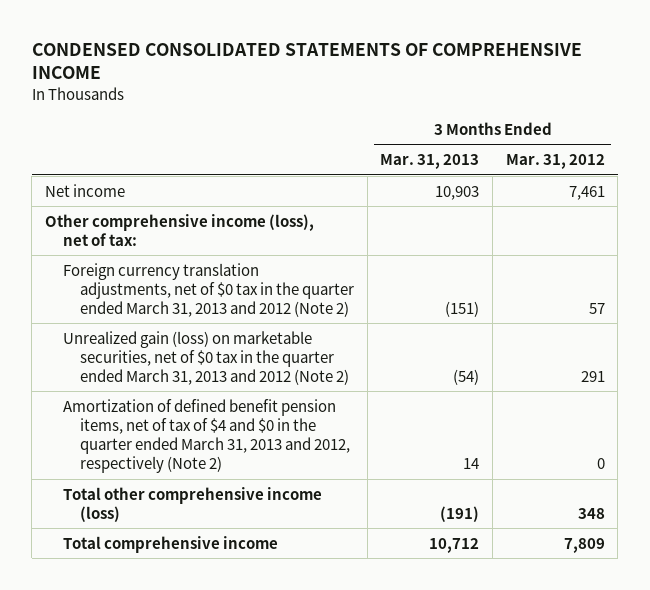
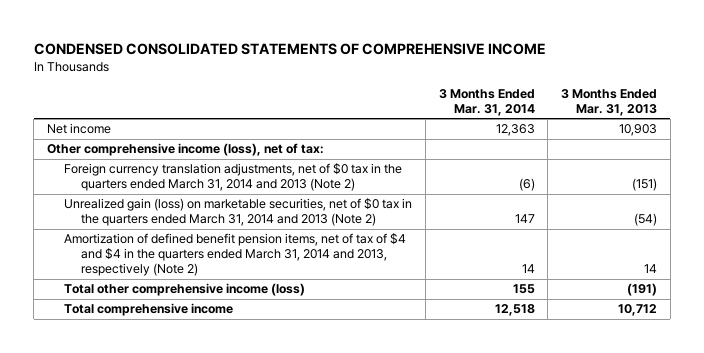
- | 3 Months Ended Mar. 31, 2013 | 3 Months Ended Mar. 31, 2012
+ | 3 Months Ended Mar. 31, 2014 | 3 Months Ended Mar. 31, 2013
- Foreign currency translation adjustments, net of $0 tax in the quarter ended March 31, 2013 and 2012 (Note 2) | (151) | 57
- Unrealized gain (loss) on marketable securities, net of $0 tax in the quarter ended March 31, 2013 and 2012 (Note 2) | (54) | 291
- Amortization of defined benefit pension items, net of tax of $4 and $0 in the quarter ended March 31, 2013 and 2012, respectively (Note 2) | 14 | 0
+ Foreign currency translation adjustments, net of $0 tax in the quarters ended March 31, 2014 and 2013 (Note 2) | (6) | (151)
+ Unrealized gain (loss) on marketable securities, net of $0 tax in the quarters ended March 31, 2014 and 2013 (Note 2) | 147 | (54)
+ Amortization of defined benefit pension items, net of tax of $4 and $4 in the quarters ended March 31, 2014 and 2013, respectively (Note 2) | 14 | 14

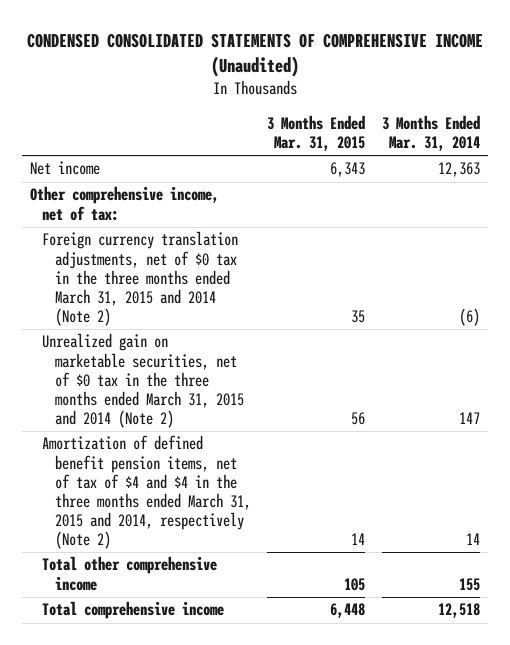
- CONDENSED CONSOLIDATED STATEMENTS OF COMPREHENSIVE INCOME
+ CONDENSED CONSOLIDATED STATEMENTS OF COMPREHENSIVE INCOME (Unaudited)
- | 3 Months Ended Mar. 31, 2014 | 3 Months Ended Mar. 31, 2013
+ | 3 Months Ended Mar. 31, 2015 | 3 Months Ended Mar. 31, 2014
- Other comprehensive income (loss), net of tax:
- Foreign currency translation adjustments, net of $0 tax in the quarters ended March 31, 2014 and 2013 (Note 2) | (6) | (151)
- Unrealized gain (loss) on marketable securities, net of $0 tax in the quarters ended March 31, 2014 and 2013 (Note 2) | 147 | (54)
- Amortization of defined benefit pension items, net of tax of $4 and $4 in the quarters ended March 31, 2014 and 2013, respectively (Note 2) | 14 | 14
- Total other comprehensive income (loss) | 155 | (191)
+ Other comprehensive income, net of tax:
+ Foreign currency translation adjustments, net of $0 tax in the three months ended March 31, 2015 and 2014 (Note 2) | 35 | (6)
+ Unrealized gain on marketable securities, net of $0 tax in the three months ended March 31, 2015 and 2014 (Note 2) | 56 | 147
+ Amortization of defined benefit pension items, net of tax of $4 and $4 in the three months ended March 31, 2015 and 2014, respectively (Note 2) | 14 | 14
+ Total other comprehensive income | 105 | 155

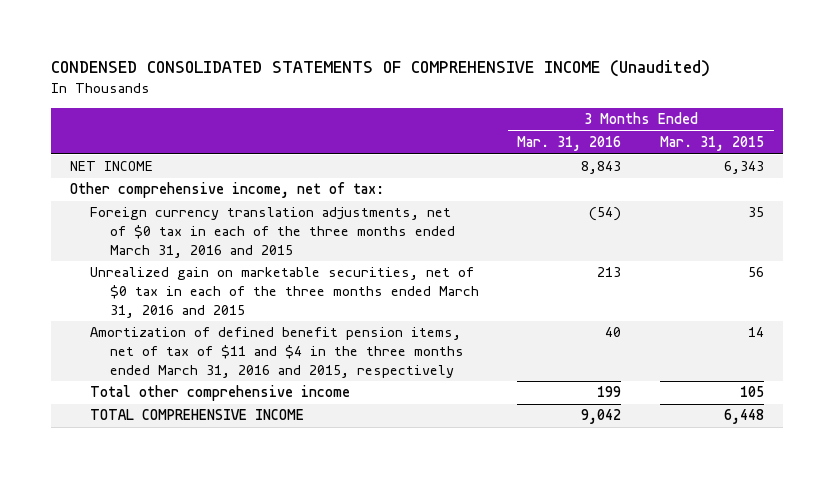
- | 3 Months Ended Mar. 31, 2015 | 3 Months Ended Mar. 31, 2014
+ | 3 Months Ended Mar. 31, 2016 | 3 Months Ended Mar. 31, 2015
- Net income | 6,343 | 12,363
+ NET INCOME | 8,843 | 6,343
- Foreign currency translation adjustments, net of $0 tax in the three months ended March 31, 2015 and 2014 (Note 2) | 35 | (6)
- Unrealized gain on marketable securities, net of $0 tax in the three months ended March 31, 2015 and 2014 (Note 2) | 56 | 147
- Amortization of defined benefit pension items, net of tax of $4 and $4 in the three months ended March 31, 2015 and 2014, respectively (Note 2) | 14 | 14
+ Foreign currency translation adjustments, net of $0 tax in each of the three months ended March 31, 2016 and 2015 | (54) | 35
+ Unrealized gain on marketable securities, net of $0 tax in each of the three months ended March 31, 2016 and 2015 | 213 | 56
+ Amortization of defined benefit pension items, net of tax of $11 and $4 in the three months ended March 31, 2016 and 2015, respectively | 40 | 14
- Total comprehensive income | 6,448 | 12,518
+ TOTAL COMPREHENSIVE INCOME | 9,042 | 6,448

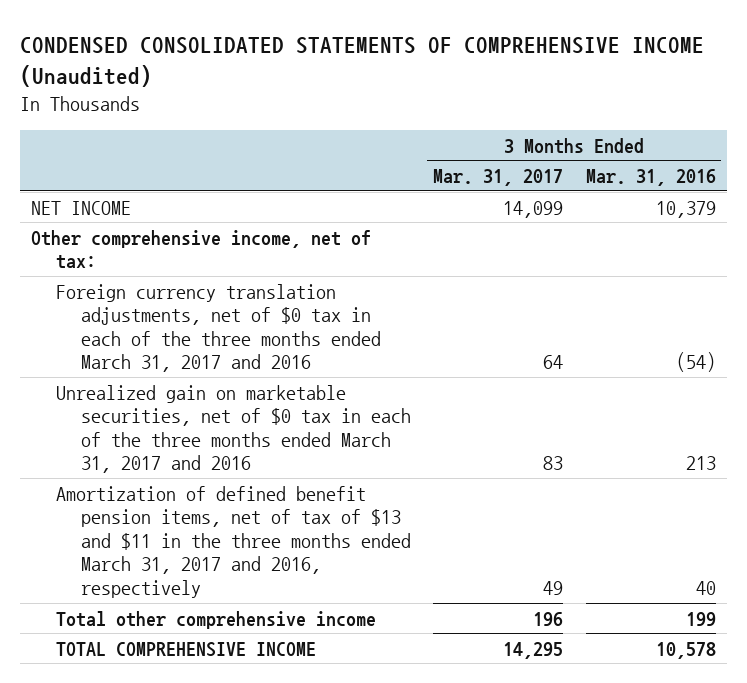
- | 3 Months Ended Mar. 31, 2016 | 3 Months Ended Mar. 31, 2015
+ | 3 Months Ended Mar. 31, 2017 | 3 Months Ended Mar. 31, 2016
- NET INCOME | 8,843 | 6,343
+ NET INCOME | 14,099 | 10,379
- Foreign currency translation adjustments, net of $0 tax in each of the three months ended March 31, 2016 and 2015 | (54) | 35
- Unrealized gain on marketable securities, net of $0 tax in each of the three months ended March 31, 2016 and 2015 | 213 | 56
- Amortization of defined benefit pension items, net of tax of $11 and $4 in the three months ended March 31, 2016 and 2015, respectively | 40 | 14
+ Foreign currency translation adjustments, net of $0 tax in each of the three months ended March 31, 2017 and 2016 | 64 | (54)
+ Unrealized gain on marketable securities, net of $0 tax in each of the three months ended March 31, 2017 and 2016 | 83 | 213
+ Amortization of defined benefit pension items, net of tax of $13 and $11 in the three months ended March 31, 2017 and 2016, respectively | 49 | 40
- TOTAL COMPREHENSIVE INCOME | 9,042 | 6,448
+ TOTAL COMPREHENSIVE INCOME | 14,295 | 10,578

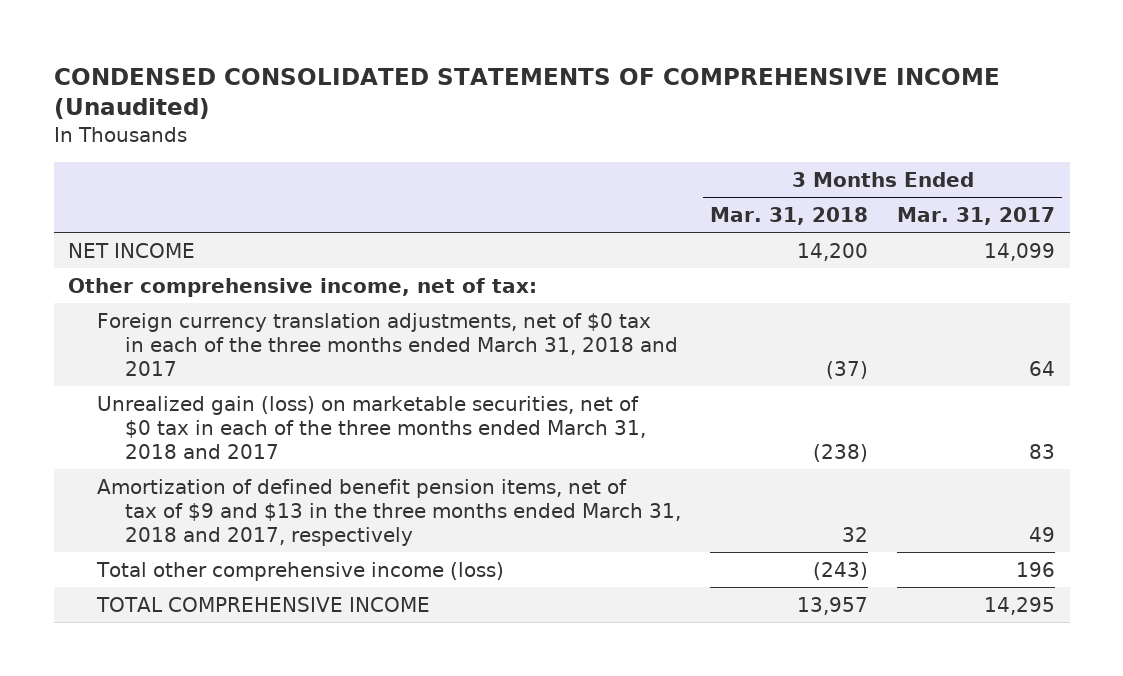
- | 3 Months Ended Mar. 31, 2017 | 3 Months Ended Mar. 31, 2016
+ | 3 Months Ended Mar. 31, 2018 | 3 Months Ended Mar. 31, 2017
- Foreign currency translation adjustments, net of $0 tax in each of the three months ended March 31, 2017 and 2016 | 64 | (54)
- Unrealized gain on marketable securities, net of $0 tax in each of the three months ended March 31, 2017 and 2016 | 83 | 213
- Amortization of defined benefit pension items, net of tax of $13 and $11 in the three months ended March 31, 2017 and 2016, respectively | 49 | 40
- Total other comprehensive income | 196 | 199
+ Foreign currency translation adjustments, net of $0 tax in each of the three months ended March 31, 2018 and 2017 | (37) | 64
+ Unrealized gain (loss) on marketable securities, net of $0 tax in each of the three months ended March 31, 2018 and 2017 | (238) | 83
+ Amortization of defined benefit pension items, net of tax of $9 and $13 in the three months ended March 31, 2018 and 2017, respectively | 32 | 49
+ Total other comprehensive income (loss) | (243) | 196

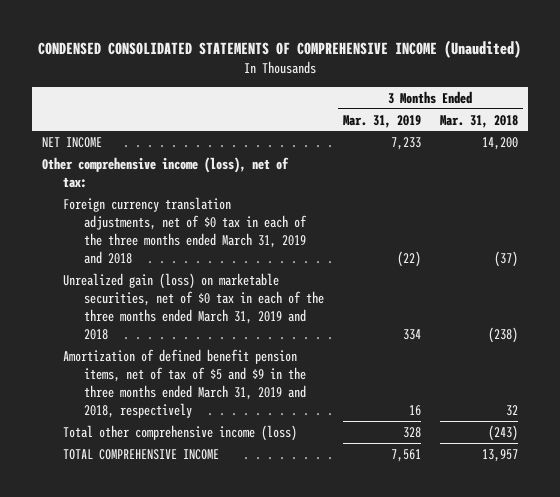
- | 3 Months Ended Mar. 31, 2018 | 3 Months Ended Mar. 31, 2017
+ | 3 Months Ended Mar. 31, 2019 | 3 Months Ended Mar. 31, 2018
- Other comprehensive income, net of tax:
- Foreign currency translation adjustments, net of $0 tax in each of the three months ended March 31, 2018 and 2017 | (37) | 64
- Unrealized gain (loss) on marketable securities, net of $0 tax in each of the three months ended March 31, 2018 and 2017 | (238) | 83
- Amortization of defined benefit pension items, net of tax of $9 and $13 in the three months ended March 31, 2018 and 2017, respectively | 32 | 49
+ Other comprehensive income (loss), net of tax:
+ Foreign currency translation adjustments, net of $0 tax in each of the three months ended March 31, 2019 and 2018 | (22) | (37)
+ Unrealized gain (loss) on marketable securities, net of $0 tax in each of the three months ended March 31, 2019 and 2018 | 334 | (238)
+ Amortization of defined benefit pension items, net of tax of $5 and $9 in the three months ended March 31, 2019 and 2018, respectively | 16 | 32

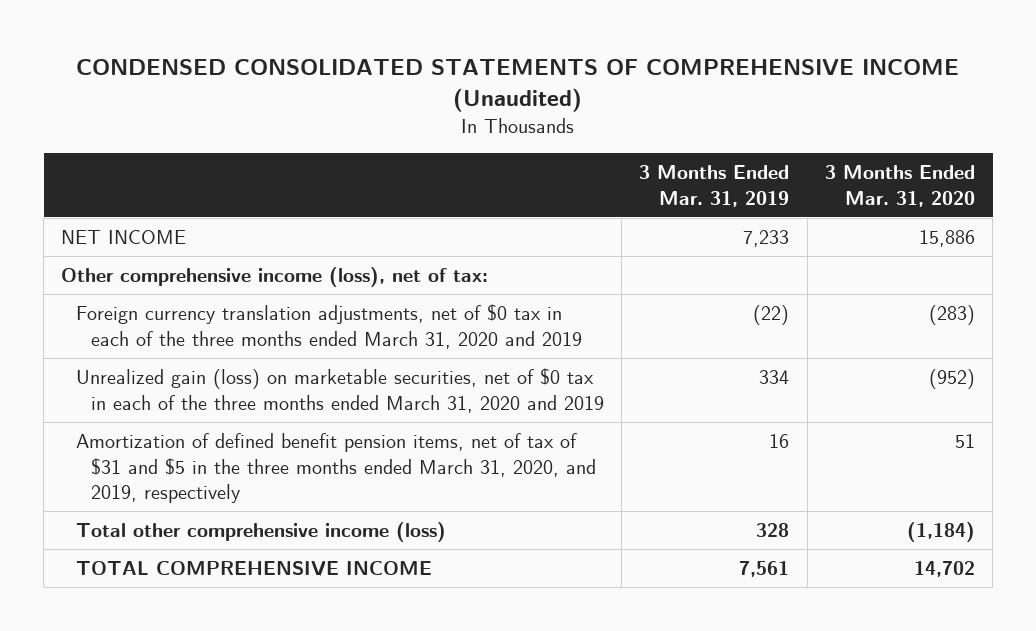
- | 3 Months Ended Mar. 31, 2019 | 3 Months Ended Mar. 31, 2018
+ | 3 Months Ended Mar. 31, 2019 | 3 Months Ended Mar. 31, 2020
- Foreign currency translation adjustments, net of $0 tax in each of the three months ended March 31, 2019 and 2018 | (22) | (37)
- Unrealized gain (loss) on marketable securities, net of $0 tax in each of the three months ended March 31, 2019 and 2018 | 334 | (238)
- Amortization of defined benefit pension items, net of tax of $5 and $9 in the three months ended March 31, 2019 and 2018, respectively | 16 | 32
+ Foreign currency translation adjustments, net of $0 tax in each of the three months ended March 31, 2020 and 2019 | (22) | (283)
+ Unrealized gain (loss) on marketable securities, net of $0 tax in each of the three months ended March 31, 2020 and 2019 | 334 | (952)
+ Amortization of defined benefit pension items, net of tax of $31 and $5 in the three months ended March 31, 2020, and 2019, respectively | 16 | 51

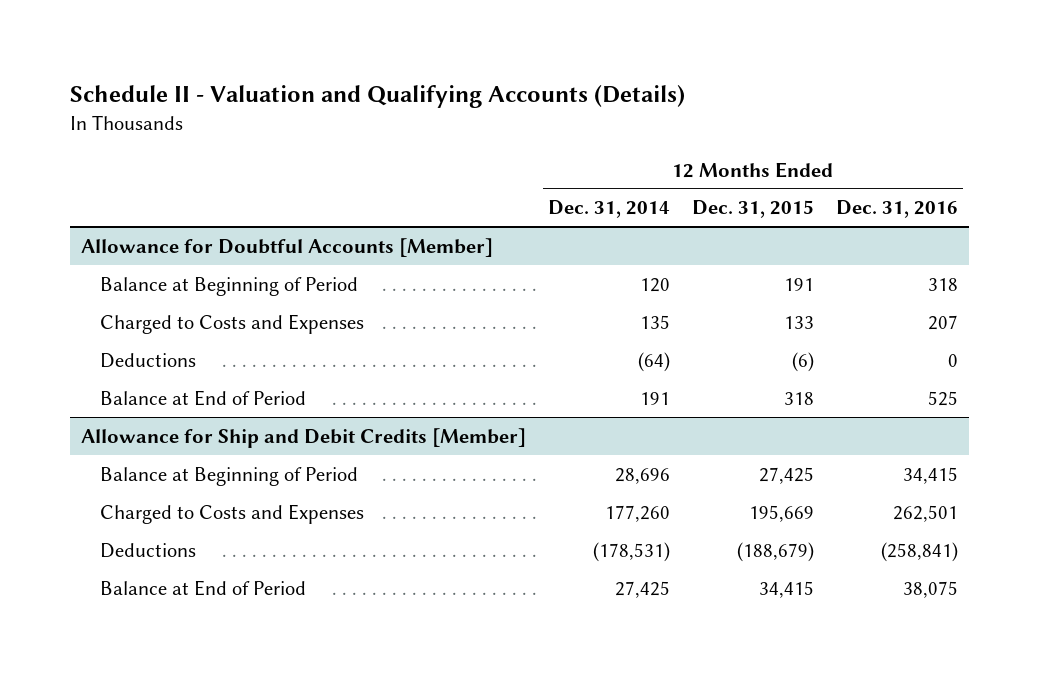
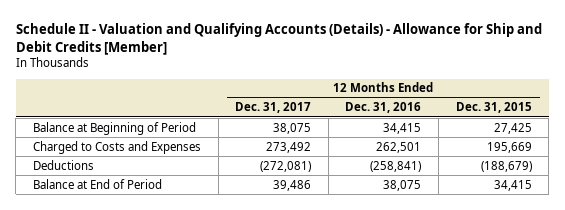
- Schedule II - Valuation and Qualifying Accounts (Details)
+ Schedule II - Valuation and Qualifying Accounts (Details) - Allowance for Ship and Debit Credits [Member]
- | 12 Months Ended Dec. 31, 2014 | 12 Months Ended Dec. 31, 2015 | 12 Months Ended Dec. 31, 2016
+ | 12 Months Ended Dec. 31, 2017 | 12 Months Ended Dec. 31, 2016 | 12 Months Ended Dec. 31, 2015
- Allowance for Doubtful Accounts [Member]
- Balance at Beginning of Period | 120 | 191 | 318
- Charged to Costs and Expenses | 135 | 133 | 207
- Deductions | (64) | (6) | 0
- Balance at End of Period | 191 | 318 | 525
- Allowance for Ship and Debit Credits [Member]

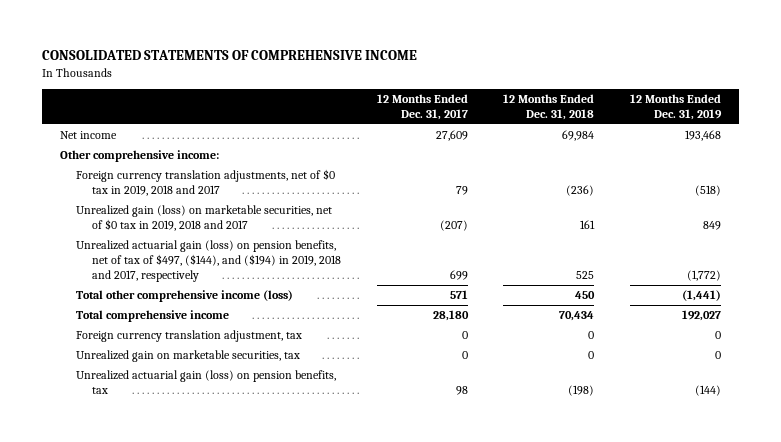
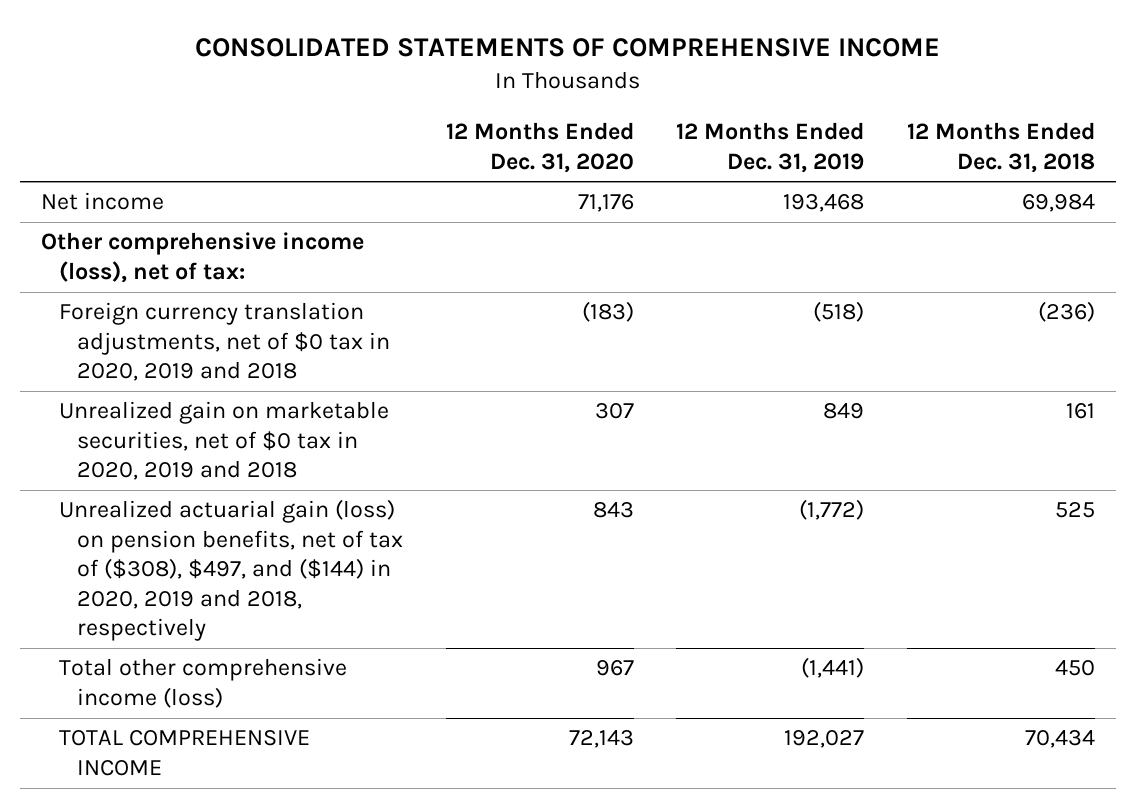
- | 12 Months Ended Dec. 31, 2017 | 12 Months Ended Dec. 31, 2018 | 12 Months Ended Dec. 31, 2019
+ | 12 Months Ended Dec. 31, 2020 | 12 Months Ended Dec. 31, 2019 | 12 Months Ended Dec. 31, 2018
- Other comprehensive income:
- Foreign currency translation adjustments, net of $0 tax in 2019, 2018 and 2017 | 79 | (236) | (518)
- Unrealized gain (loss) on marketable securities, net of $0 tax in 2019, 2018 and 2017 | (207) | 161 | 849
- Unrealized actuarial gain (loss) on pension benefits, net of tax of $497, ($144), and ($194) in 2019, 2018 and 2017, respectively | 699 | 525 | (1,772)
+ Other comprehensive income (loss), net of tax:
+ Foreign currency translation adjustments, net of $0 tax in 2020, 2019 and 2018 | (183) | (518) | (236)
+ Unrealized gain on marketable securities, net of $0 tax in 2020, 2019 and 2018 | 307 | 849 | 161
+ Unrealized actuarial gain (loss) on pension benefits, net of tax of ($308), $497, and ($144) in 2020, 2019 and 2018, respectively | 843 | (1,772) | 525
- Total comprehensive income | 28,180 | 70,434 | 192,027
- Foreign currency translation adjustment, tax | 0 | 0 | 0
- Unrealized gain on marketable securities, tax | 0 | 0 | 0
- Unrealized actuarial gain (loss) on pension benefits, tax | 98 | (198) | (144)
+ TOTAL COMPREHENSIVE INCOME | 72,143 | 192,027 | 70,434

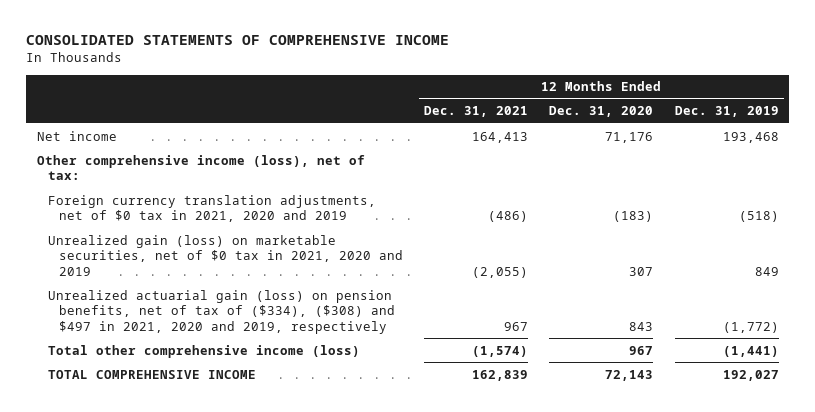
- | 12 Months Ended Dec. 31, 2020 | 12 Months Ended Dec. 31, 2019 | 12 Months Ended Dec. 31, 2018
+ | 12 Months Ended Dec. 31, 2021 | 12 Months Ended Dec. 31, 2020 | 12 Months Ended Dec. 31, 2019
- Foreign currency translation adjustments, net of $0 tax in 2020, 2019 and 2018 | (183) | (518) | (236)
- Unrealized gain on marketable securities, net of $0 tax in 2020, 2019 and 2018 | 307 | 849 | 161
- Unrealized actuarial gain (loss) on pension benefits, net of tax of ($308), $497, and ($144) in 2020, 2019 and 2018, respectively | 843 | (1,772) | 525
+ Foreign currency translation adjustments, net of $0 tax in 2021, 2020 and 2019 | (486) | (183) | (518)
+ Unrealized gain (loss) on marketable securities, net of $0 tax in 2021, 2020 and 2019 | (2,055) | 307 | 849
+ Unrealized actuarial gain (loss) on pension benefits, net of tax of ($334), ($308) and $497 in 2021, 2020 and 2019, respectively | 967 | 843 | (1,772)

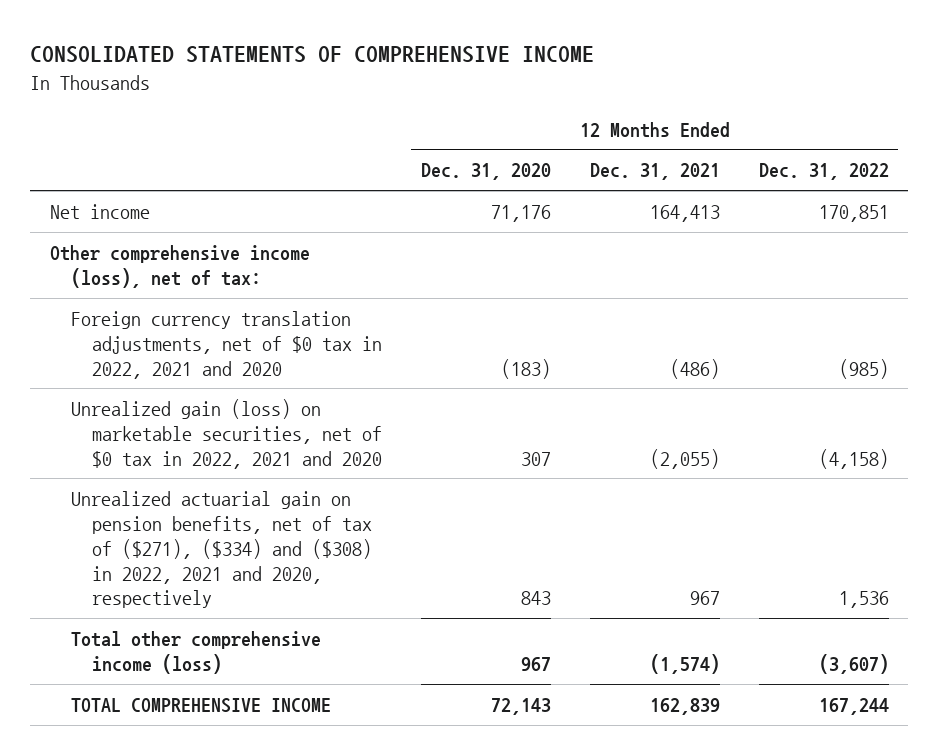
- | 12 Months Ended Dec. 31, 2021 | 12 Months Ended Dec. 31, 2020 | 12 Months Ended Dec. 31, 2019
+ | 12 Months Ended Dec. 31, 2020 | 12 Months Ended Dec. 31, 2021 | 12 Months Ended Dec. 31, 2022
- Foreign currency translation adjustments, net of $0 tax in 2021, 2020 and 2019 | (486) | (183) | (518)
- Unrealized gain (loss) on marketable securities, net of $0 tax in 2021, 2020 and 2019 | (2,055) | 307 | 849
- Unrealized actuarial gain (loss) on pension benefits, net of tax of ($334), ($308) and $497 in 2021, 2020 and 2019, respectively | 967 | 843 | (1,772)
+ Foreign currency translation adjustments, net of $0 tax in 2022, 2021 and 2020 | (183) | (486) | (985)
+ Unrealized gain (loss) on marketable securities, net of $0 tax in 2022, 2021 and 2020 | 307 | (2,055) | (4,158)
+ Unrealized actuarial gain on pension benefits, net of tax of ($271), ($334) and ($308) in 2022, 2021 and 2020, respectively | 843 | 967 | 1,536

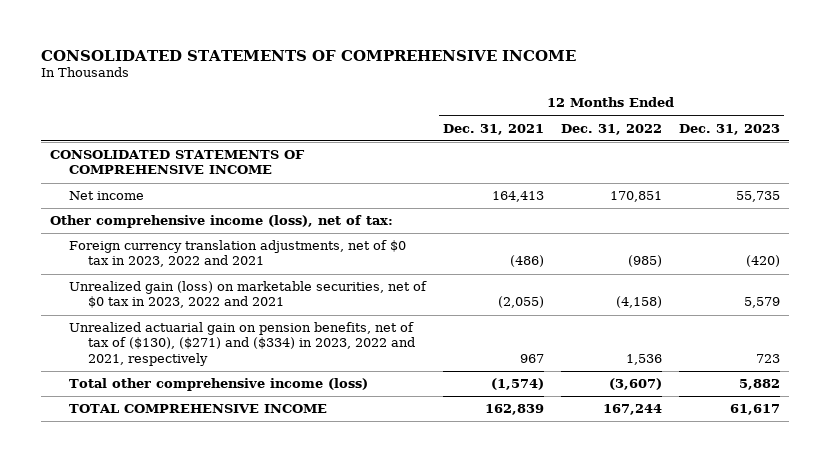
- | 12 Months Ended Dec. 31, 2020 | 12 Months Ended Dec. 31, 2021 | 12 Months Ended Dec. 31, 2022
+ | 12 Months Ended Dec. 31, 2021 | 12 Months Ended Dec. 31, 2022 | 12 Months Ended Dec. 31, 2023
+ CONSOLIDATED STATEMENTS OF COMPREHENSIVE INCOME
- Foreign currency translation adjustments, net of $0 tax in 2022, 2021 and 2020 | (183) | (486) | (985)
- Unrealized gain (loss) on marketable securities, net of $0 tax in 2022, 2021 and 2020 | 307 | (2,055) | (4,158)
- Unrealized actuarial gain on pension benefits, net of tax of ($271), ($334) and ($308) in 2022, 2021 and 2020, respectively | 843 | 967 | 1,536
+ Foreign currency translation adjustments, net of $0 tax in 2023, 2022 and 2021 | (486) | (985) | (420)
+ Unrealized gain (loss) on marketable securities, net of $0 tax in 2023, 2022 and 2021 | (2,055) | (4,158) | 5,579
+ Unrealized actuarial gain on pension benefits, net of tax of ($130), ($271) and ($334) in 2023, 2022 and 2021, respectively | 967 | 1,536 | 723

